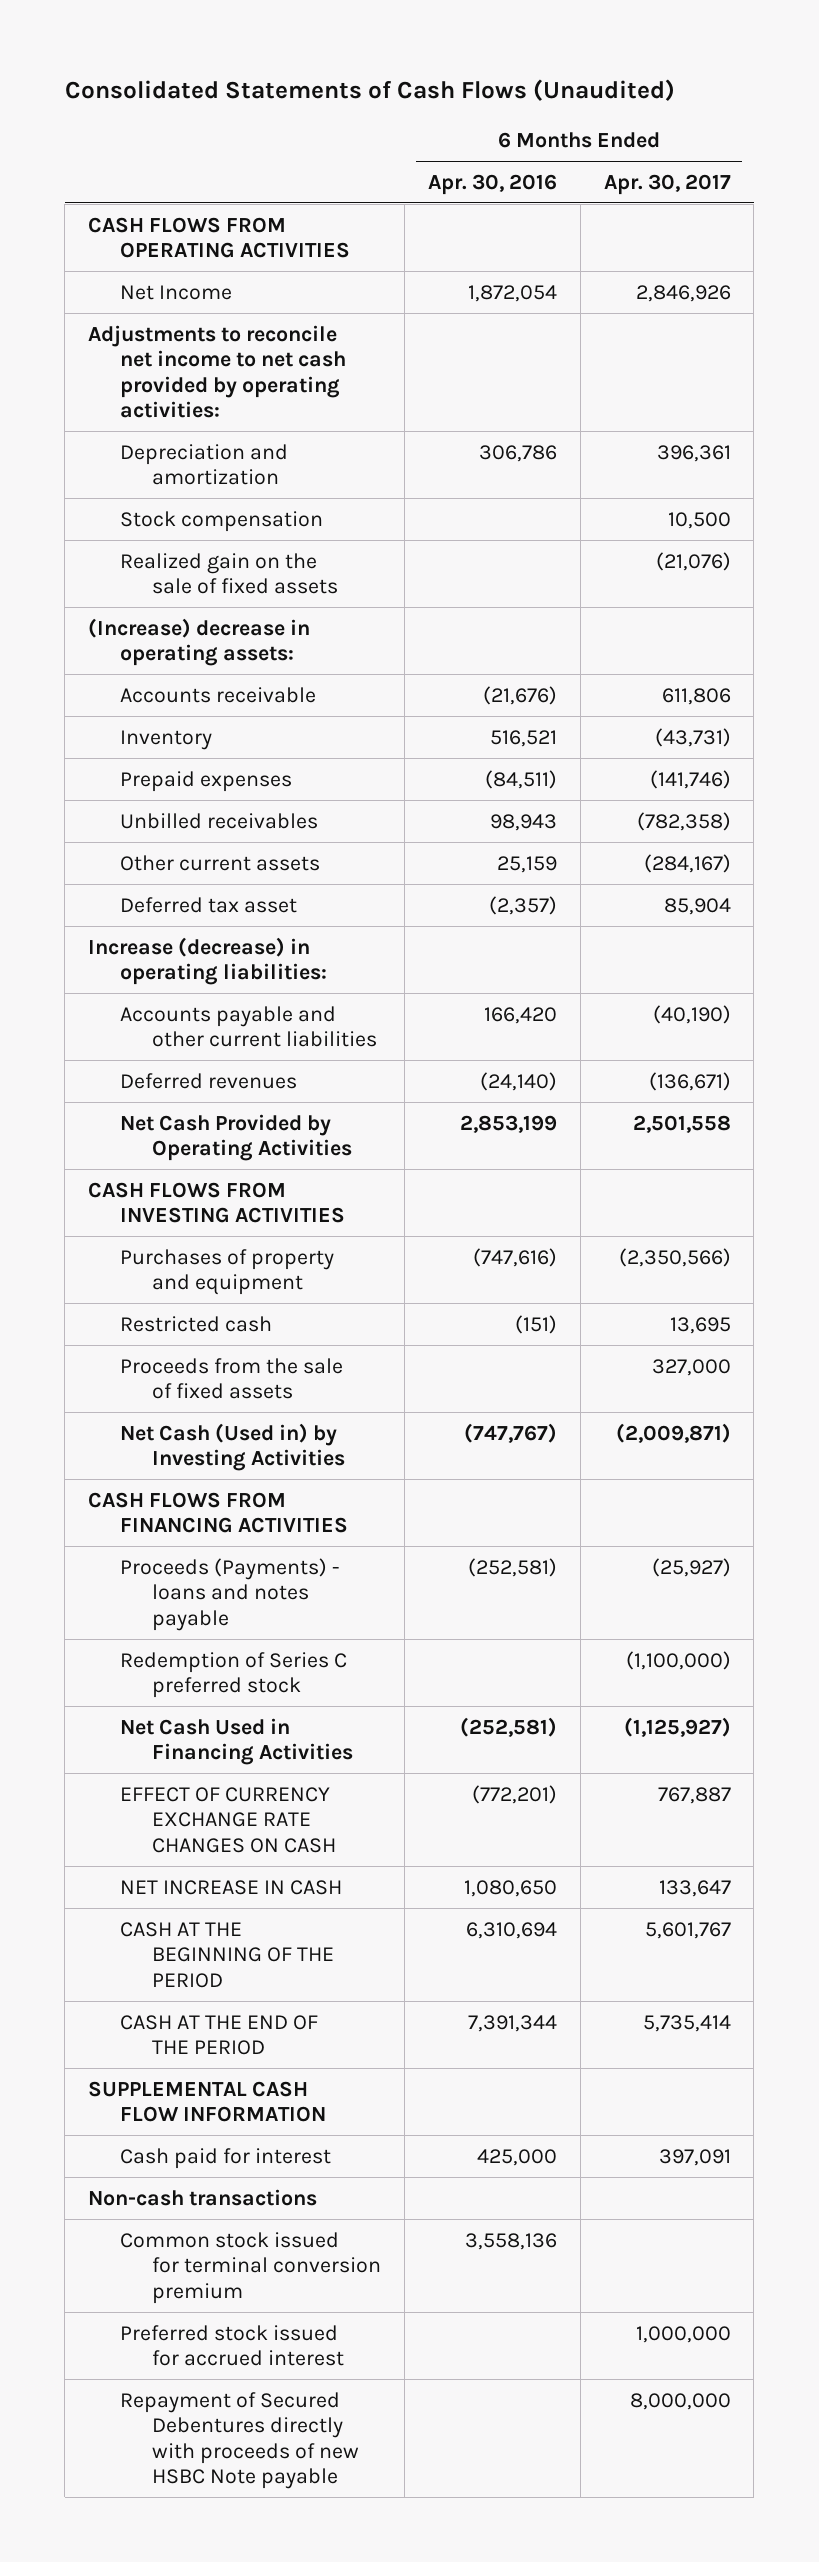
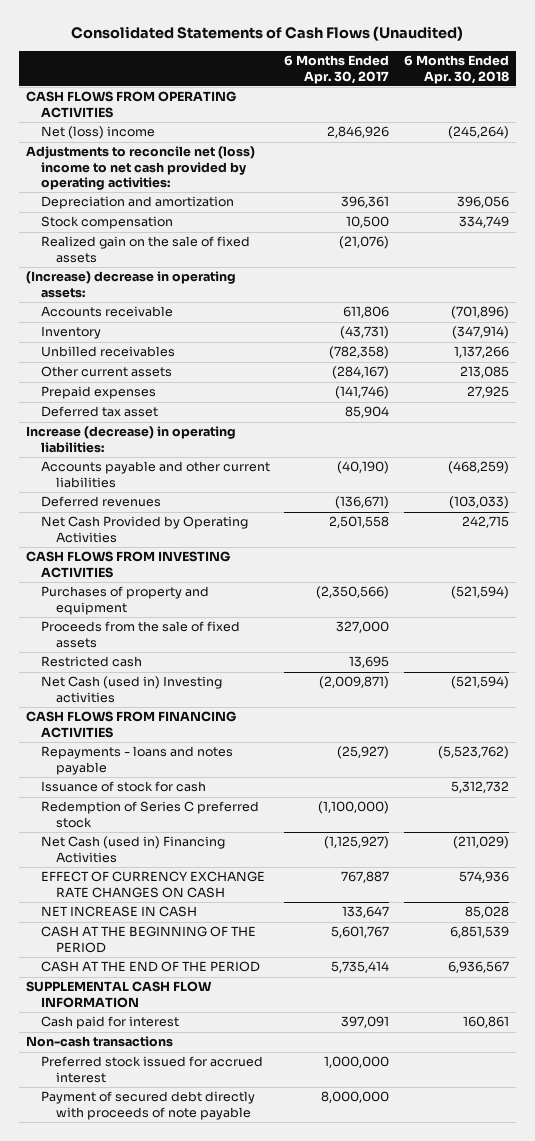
- | 6 Months Ended Apr. 30, 2016 | 6 Months Ended Apr. 30, 2017
+ | 6 Months Ended Apr. 30, 2017 | 6 Months Ended Apr. 30, 2018
- Net Income | 1,872,054 | 2,846,926
- Adjustments to reconcile net income to net cash provided by operating activities:
+ Net (loss) income | 2,846,926 | (245,264)
+ Adjustments to reconcile net (loss) income to net cash provided by operating activities:
moved down: Prepaid expenses | (141,746) | 27,925
- Net Cash (Used in) by Investing Activities | (747,767) | (2,009,871)
moved down: Restricted cash | 13,695 |
+ Net Cash (used in) Investing activities | (2,009,871) | (521,594)
- Proceeds (Payments) - loans and notes payable | (252,581) | (25,927)
+ Repayments - loans and notes payable | (25,927) | (5,523,762)
+ Issuance of stock for cash | | 5,312,732
- Net Cash Used in Financing Activities | (252,581) | (1,125,927)
+ Net Cash (used in) Financing Activities | (1,125,927) | (211,029)
- Common stock issued for terminal conversion premium | 3,558,136 |
- Repayment of Secured Debentures directly with proceeds of new HSBC Note payable | | 8,000,000
+ Payment of secured debt directly with proceeds of note payable | 8,000,000 |

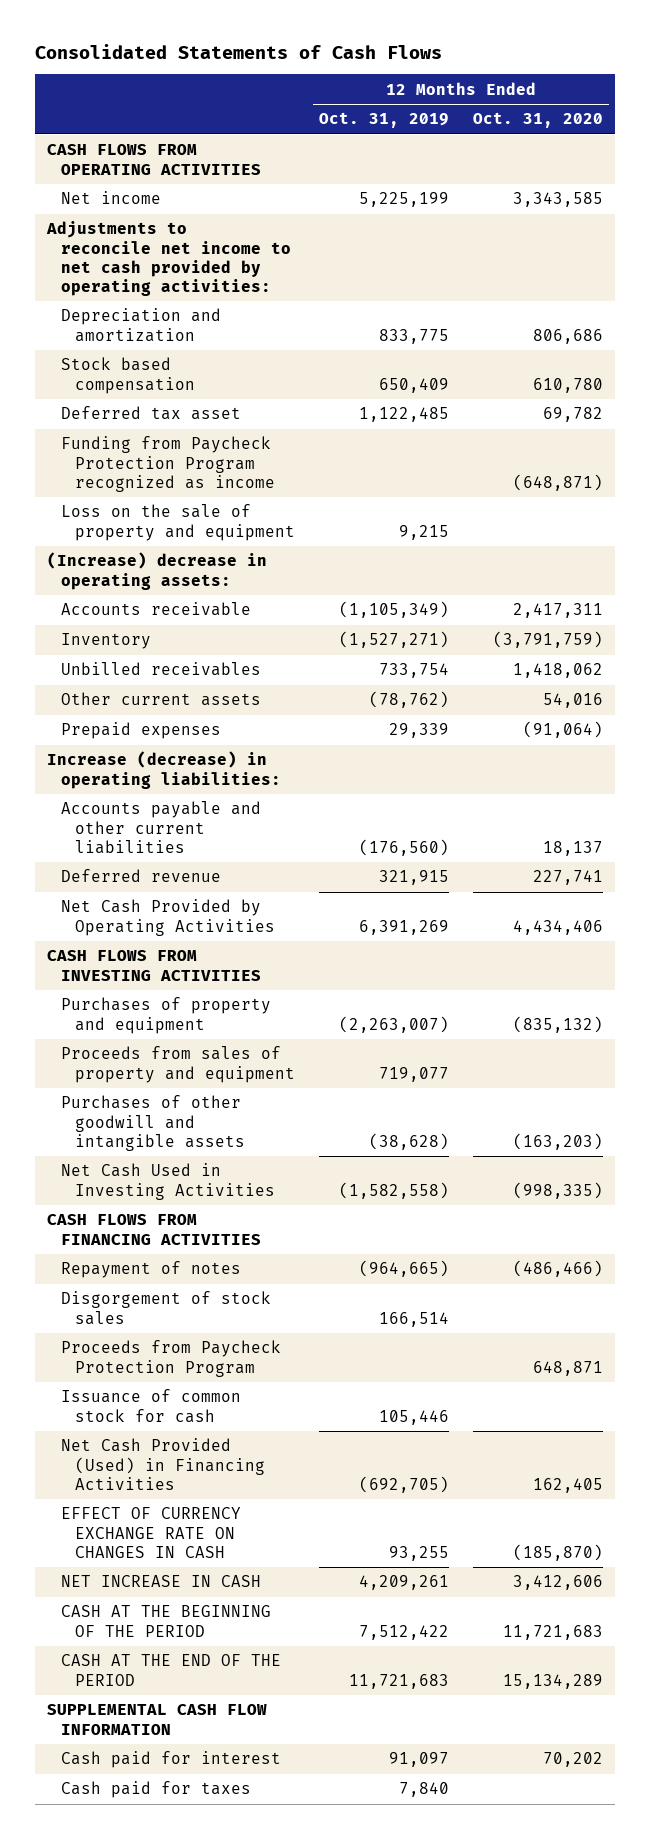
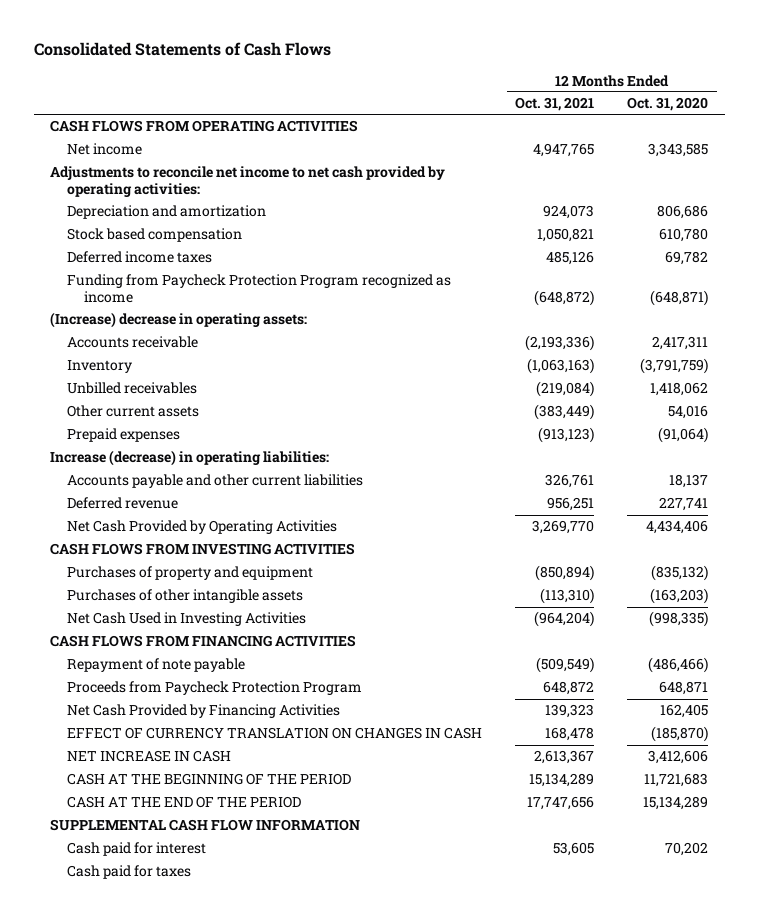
- | 12 Months Ended Oct. 31, 2019 | 12 Months Ended Oct. 31, 2020
+ | 12 Months Ended Oct. 31, 2021 | 12 Months Ended Oct. 31, 2020
- Deferred tax asset | 1,122,485 | 69,782
+ Deferred income taxes | 485,126 | 69,782
- Loss on the sale of property and equipment | 9,215 |
- Proceeds from sales of property and equipment | 719,077 |
- Purchases of other goodwill and intangible assets | (38,628) | (163,203)
+ Purchases of other intangible assets | (113,310) | (163,203)
- Repayment of notes | (964,665) | (486,466)
- Disgorgement of stock sales | 166,514 |
+ Repayment of note payable | (509,549) | (486,466)
- Issuance of common stock for cash | 105,446 |
- Net Cash Provided (Used) in Financing Activities | (692,705) | 162,405
- EFFECT OF CURRENCY EXCHANGE RATE ON CHANGES IN CASH | 93,255 | (185,870)
+ Net Cash Provided by Financing Activities | 139,323 | 162,405
+ EFFECT OF CURRENCY TRANSLATION ON CHANGES IN CASH | 168,478 | (185,870)

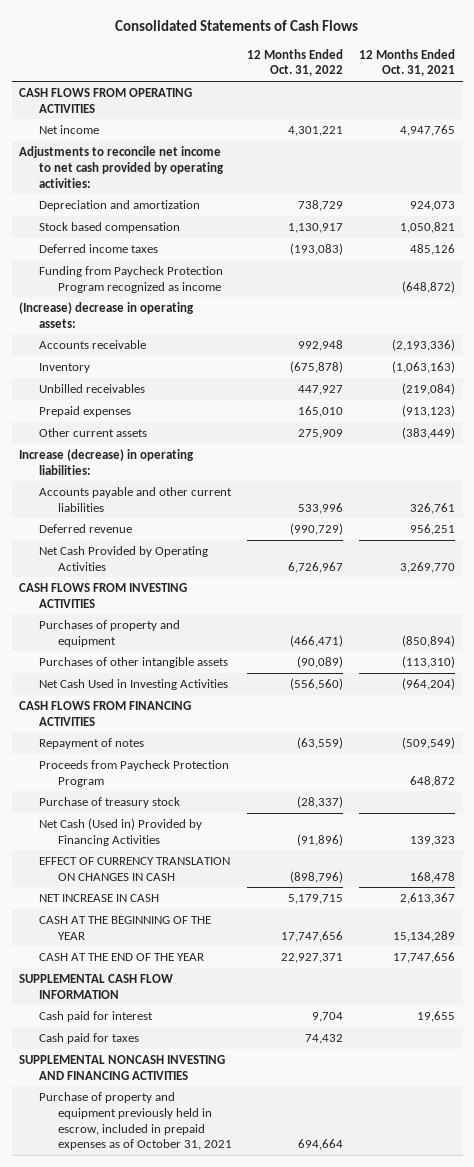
- | 12 Months Ended Oct. 31, 2021 | 12 Months Ended Oct. 31, 2020
+ | 12 Months Ended Oct. 31, 2022 | 12 Months Ended Oct. 31, 2021
moved down: Other current assets | 275,909 | (383,449)
- Repayment of note payable | (509,549) | (486,466)
+ Repayment of notes | (63,559) | (509,549)
- Net Cash Provided by Financing Activities | 139,323 | 162,405
+ Purchase of treasury stock | (28,337) |
+ Net Cash (Used in) Provided by Financing Activities | (91,896) | 139,323
- CASH AT THE BEGINNING OF THE PERIOD | 15,134,289 | 11,721,683
- CASH AT THE END OF THE PERIOD | 17,747,656 | 15,134,289
+ CASH AT THE BEGINNING OF THE YEAR | 17,747,656 | 15,134,289
+ CASH AT THE END OF THE YEAR | 22,927,371 | 17,747,656
- Cash paid for interest | 53,605 | 70,202
+ Cash paid for interest | 9,704 | 19,655
+ SUPPLEMENTAL NONCASH INVESTING AND FINANCING ACTIVITIES
+ Purchase of property and equipment previously held in escrow, included in prepaid expenses as of October 31, 2021 | 694,664 |

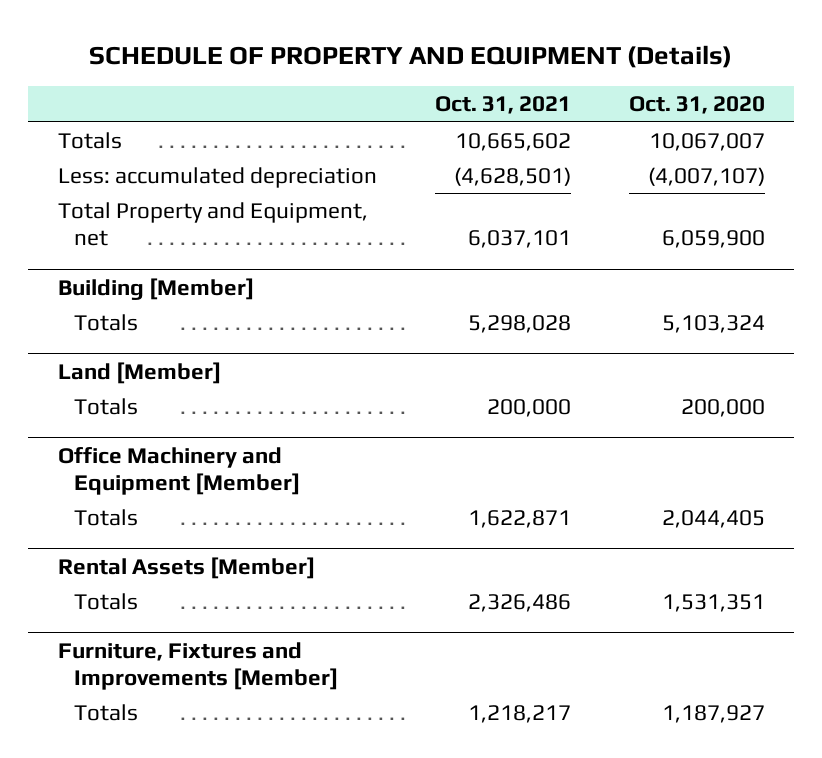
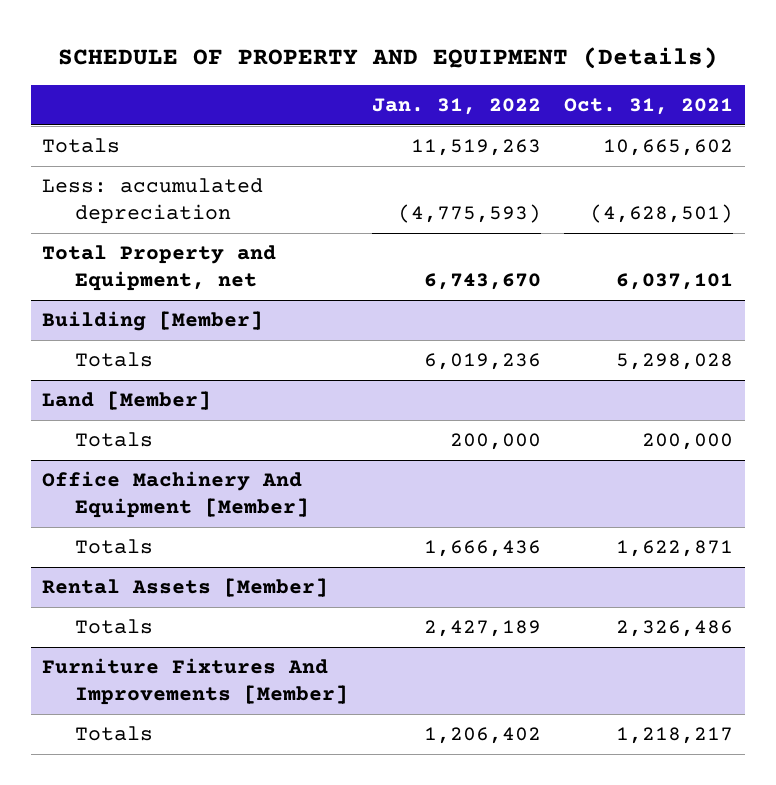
- | Oct. 31, 2021 | Oct. 31, 2020
+ | Jan. 31, 2022 | Oct. 31, 2021
- Office Machinery and Equipment [Member]
+ Office Machinery And Equipment [Member]
- Furniture, Fixtures and Improvements [Member]
+ Furniture Fixtures And Improvements [Member]

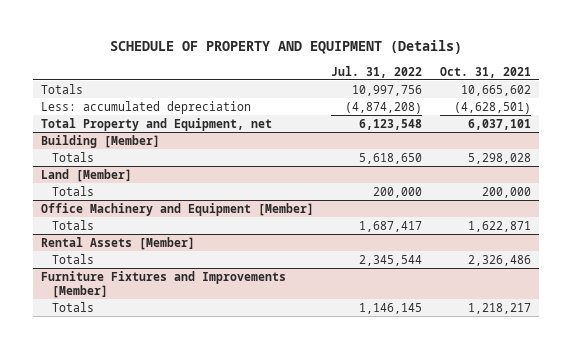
- | Jan. 31, 2022 | Oct. 31, 2021
+ | Jul. 31, 2022 | Oct. 31, 2021
- Office Machinery And Equipment [Member]
+ Office Machinery and Equipment [Member]
- Furniture Fixtures And Improvements [Member]
+ Furniture Fixtures and Improvements [Member]

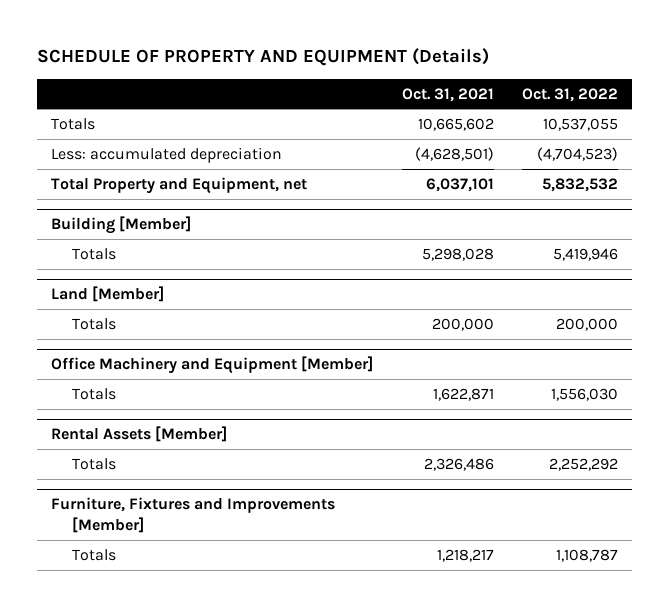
- | Jul. 31, 2022 | Oct. 31, 2021
+ | Oct. 31, 2021 | Oct. 31, 2022
- Furniture Fixtures and Improvements [Member]
+ Furniture, Fixtures and Improvements [Member]

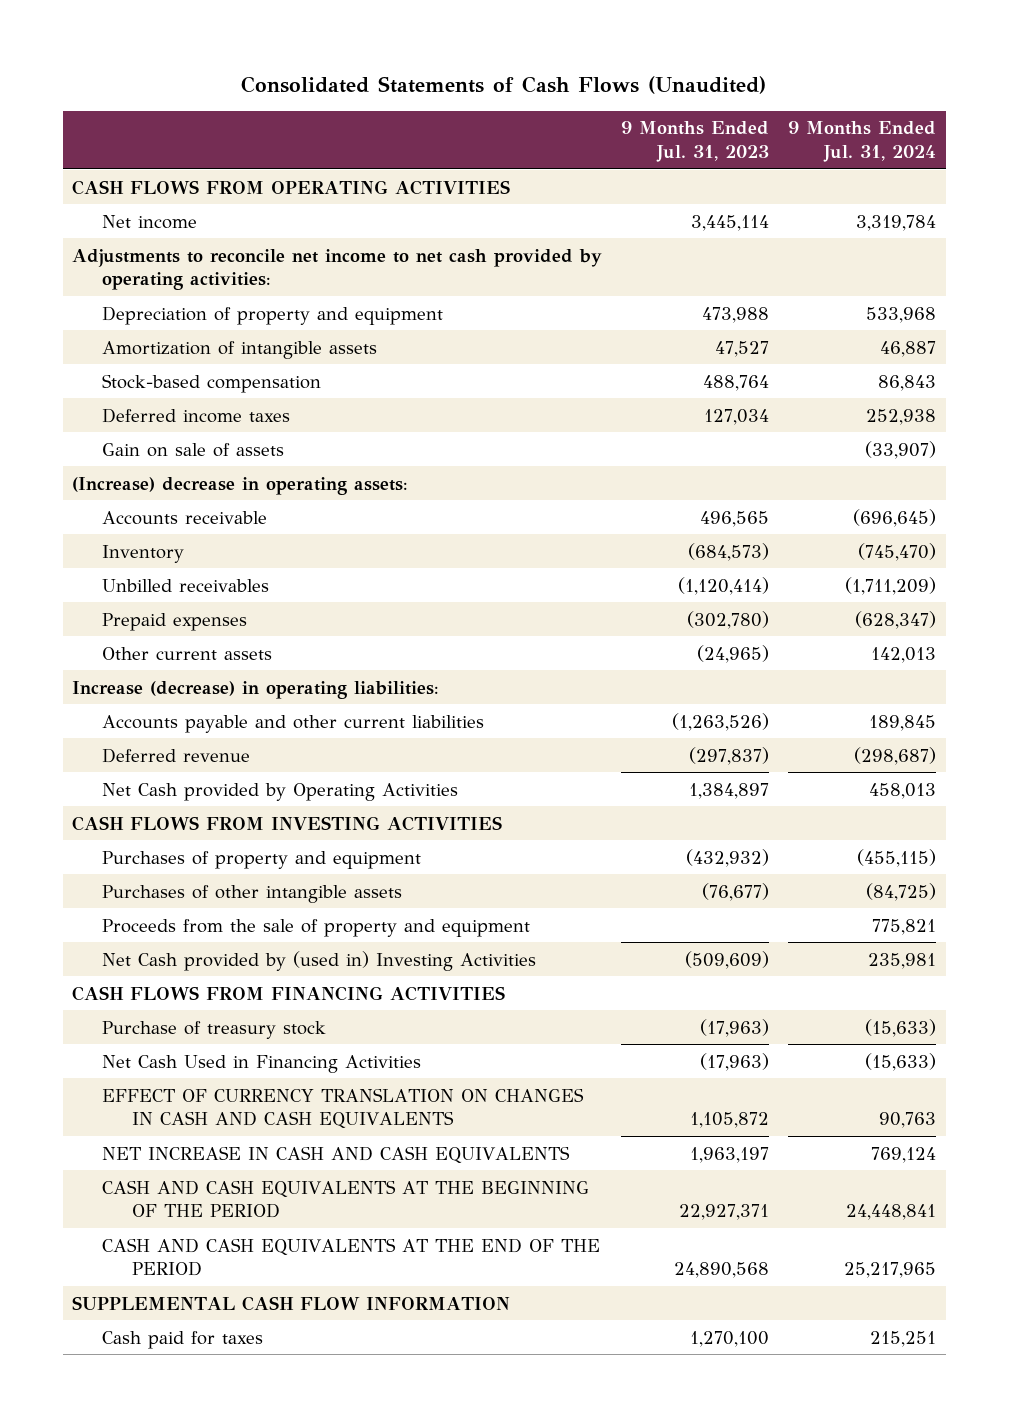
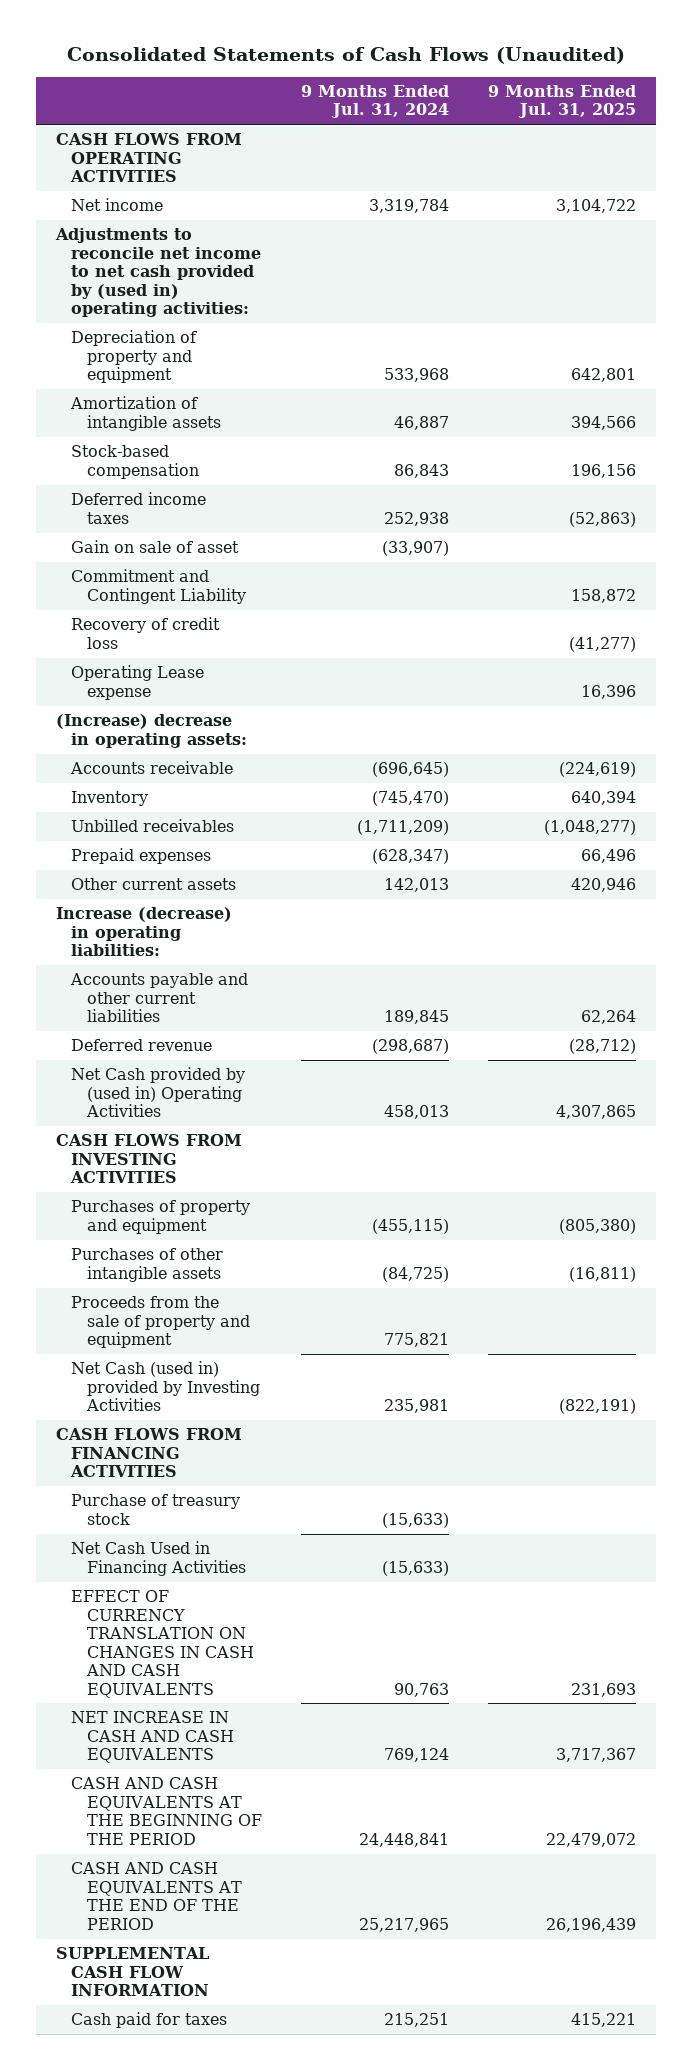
- | 9 Months Ended Jul. 31, 2023 | 9 Months Ended Jul. 31, 2024
+ | 9 Months Ended Jul. 31, 2024 | 9 Months Ended Jul. 31, 2025
- Adjustments to reconcile net income to net cash provided by operating activities:
+ Adjustments to reconcile net income to net cash provided by (used in) operating activities:
- Gain on sale of assets | | (33,907)
+ Gain on sale of asset | (33,907) |
+ Commitment and Contingent Liability | | 158,872
+ Recovery of credit loss | | (41,277)
+ Operating Lease expense | | 16,396
- Net Cash provided by Operating Activities | 1,384,897 | 458,013
+ Net Cash provided by (used in) Operating Activities | 458,013 | 4,307,865
- Net Cash provided by (used in) Investing Activities | (509,609) | 235,981
+ Net Cash (used in) provided by Investing Activities | 235,981 | (822,191)

